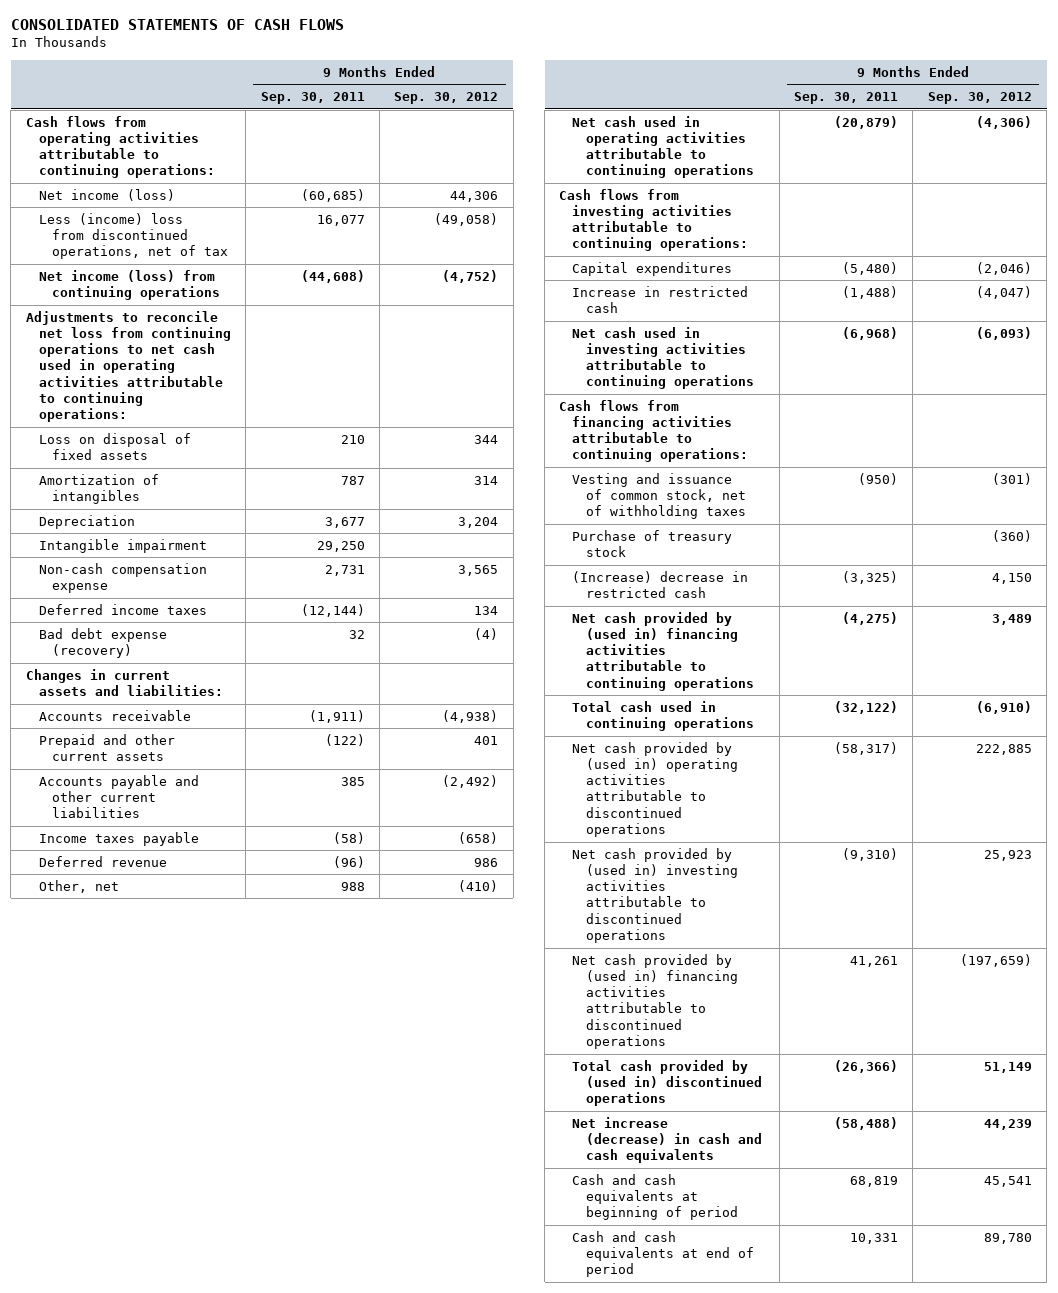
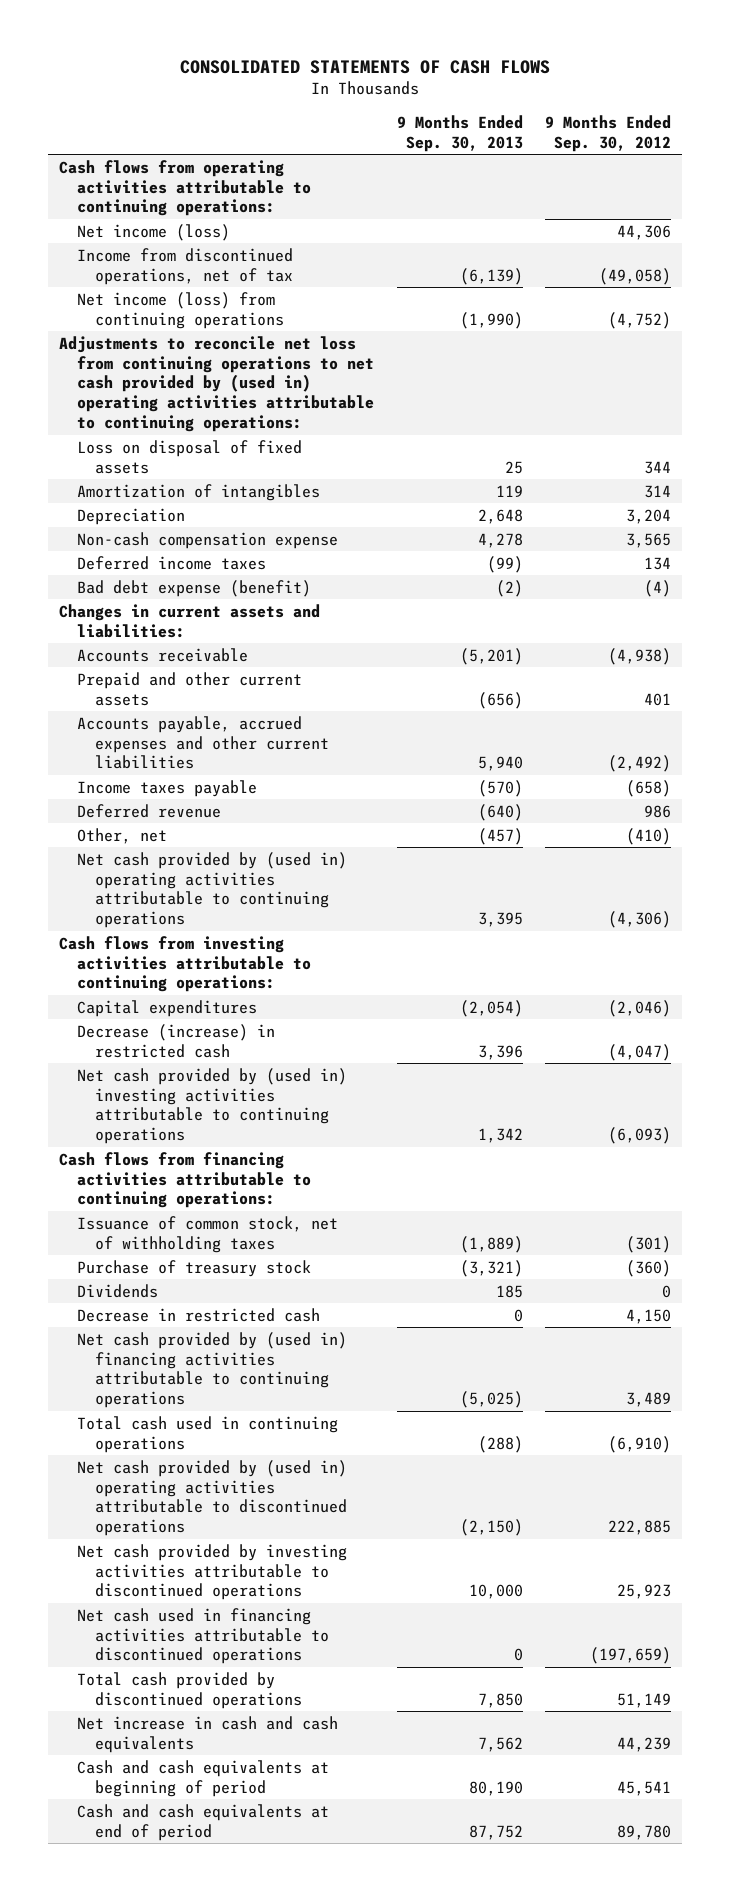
- | 9 Months Ended Sep. 30, 2011 | 9 Months Ended Sep. 30, 2012
+ | 9 Months Ended Sep. 30, 2013 | 9 Months Ended Sep. 30, 2012
- Less (income) loss from discontinued operations, net of tax | 16,077 | (49,058)
+ Income from discontinued operations, net of tax | (6,139) | (49,058)
- Adjustments to reconcile net loss from continuing operations to net cash used in operating activities attributable to continuing operations:
+ Adjustments to reconcile net loss from continuing operations to net cash provided by (used in) operating activities attributable to continuing operations:
- Intangible impairment | 29,250 |
- Bad debt expense (recovery) | 32 | (4)
+ Bad debt expense (benefit) | (2) | (4)
- Accounts payable and other current liabilities | 385 | (2,492)
+ Accounts payable, accrued expenses and other current liabilities | 5,940 | (2,492)
- Net cash used in operating activities attributable to continuing operations | (20,879) | (4,306)
+ Net cash provided by (used in) operating activities attributable to continuing operations | 3,395 | (4,306)
- Increase in restricted cash | (1,488) | (4,047)
- Net cash used in investing activities attributable to continuing operations | (6,968) | (6,093)
+ Decrease (increase) in restricted cash | 3,396 | (4,047)
+ Net cash provided by (used in) investing activities attributable to continuing operations | 1,342 | (6,093)
- Vesting and issuance of common stock, net of withholding taxes | (950) | (301)
+ Issuance of common stock, net of withholding taxes | (1,889) | (301)
- (Increase) decrease in restricted cash | (3,325) | 4,150
+ Dividends | 185 | 0
+ Decrease in restricted cash | 0 | 4,150
- Net cash provided by (used in) investing activities attributable to discontinued operations | (9,310) | 25,923
- Net cash provided by (used in) financing activities attributable to discontinued operations | 41,261 | (197,659)
- Total cash provided by (used in) discontinued operations | (26,366) | 51,149
- Net increase (decrease) in cash and cash equivalents | (58,488) | 44,239
+ Net cash provided by investing activities attributable to discontinued operations | 10,000 | 25,923
+ Net cash used in financing activities attributable to discontinued operations | 0 | (197,659)
+ Total cash provided by discontinued operations | 7,850 | 51,149
+ Net increase in cash and cash equivalents | 7,562 | 44,239

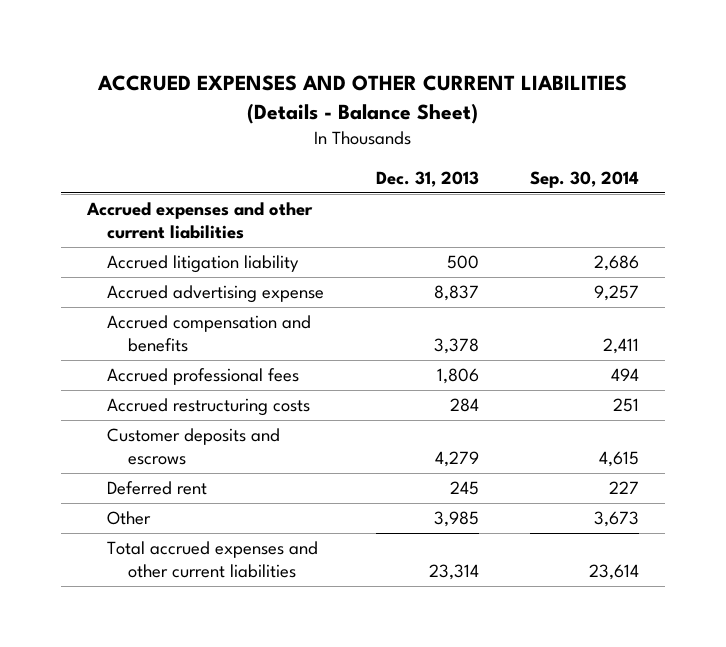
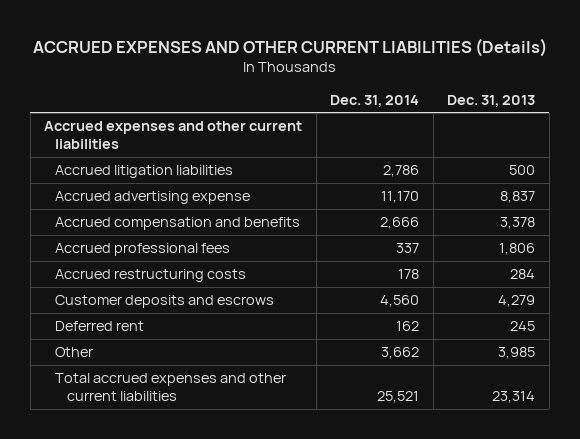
- ACCRUED EXPENSES AND OTHER CURRENT LIABILITIES (Details - Balance Sheet)
+ ACCRUED EXPENSES AND OTHER CURRENT LIABILITIES (Details)
- | Dec. 31, 2013 | Sep. 30, 2014
+ | Dec. 31, 2014 | Dec. 31, 2013
- Accrued litigation liability | 500 | 2,686
+ Accrued litigation liabilities | 2,786 | 500

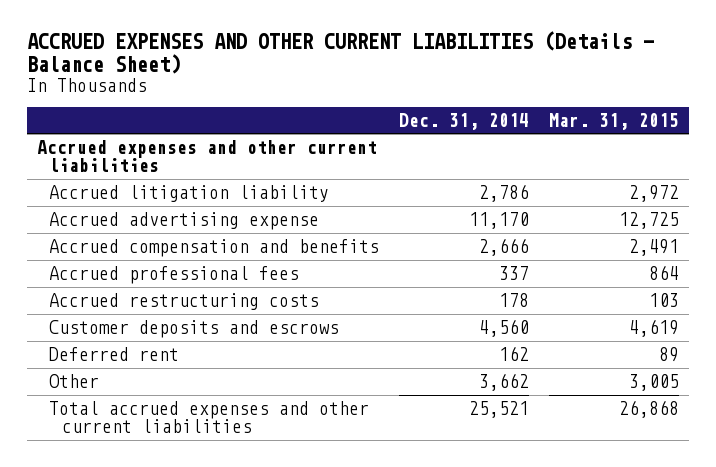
- ACCRUED EXPENSES AND OTHER CURRENT LIABILITIES (Details)
+ ACCRUED EXPENSES AND OTHER CURRENT LIABILITIES (Details - Balance Sheet)
- | Dec. 31, 2014 | Dec. 31, 2013
+ | Dec. 31, 2014 | Mar. 31, 2015
- Accrued litigation liabilities | 2,786 | 500
+ Accrued litigation liability | 2,786 | 2,972

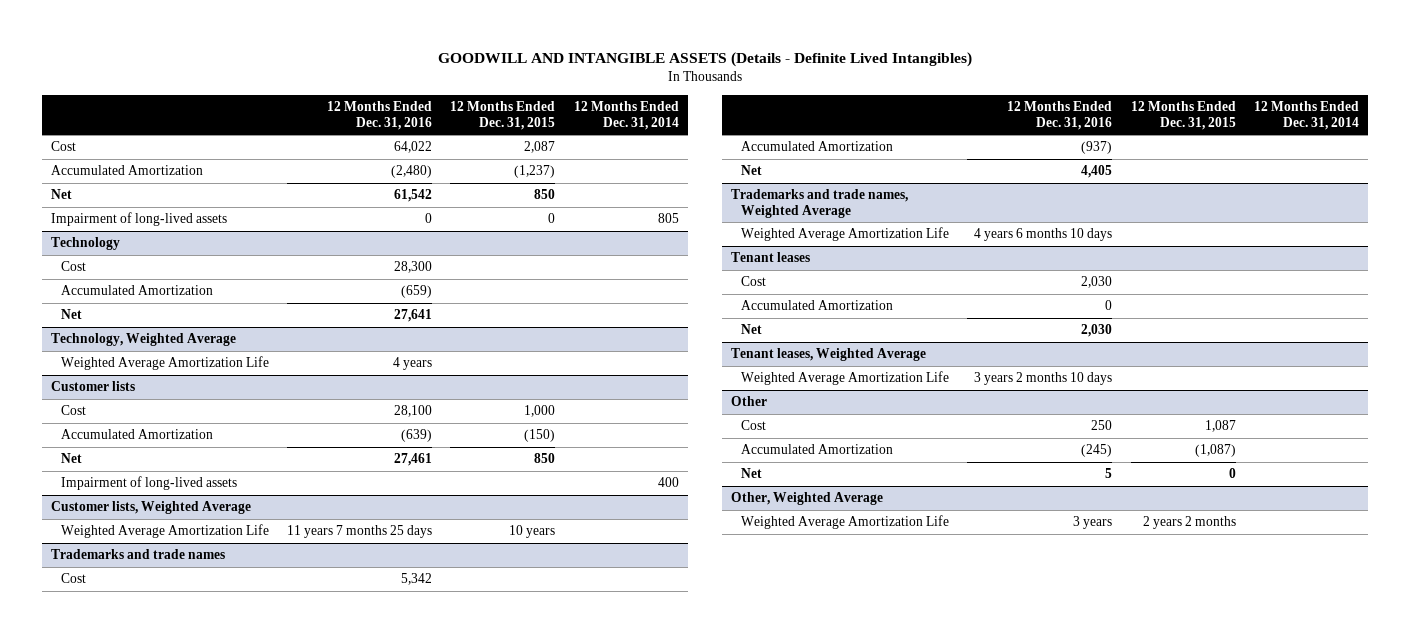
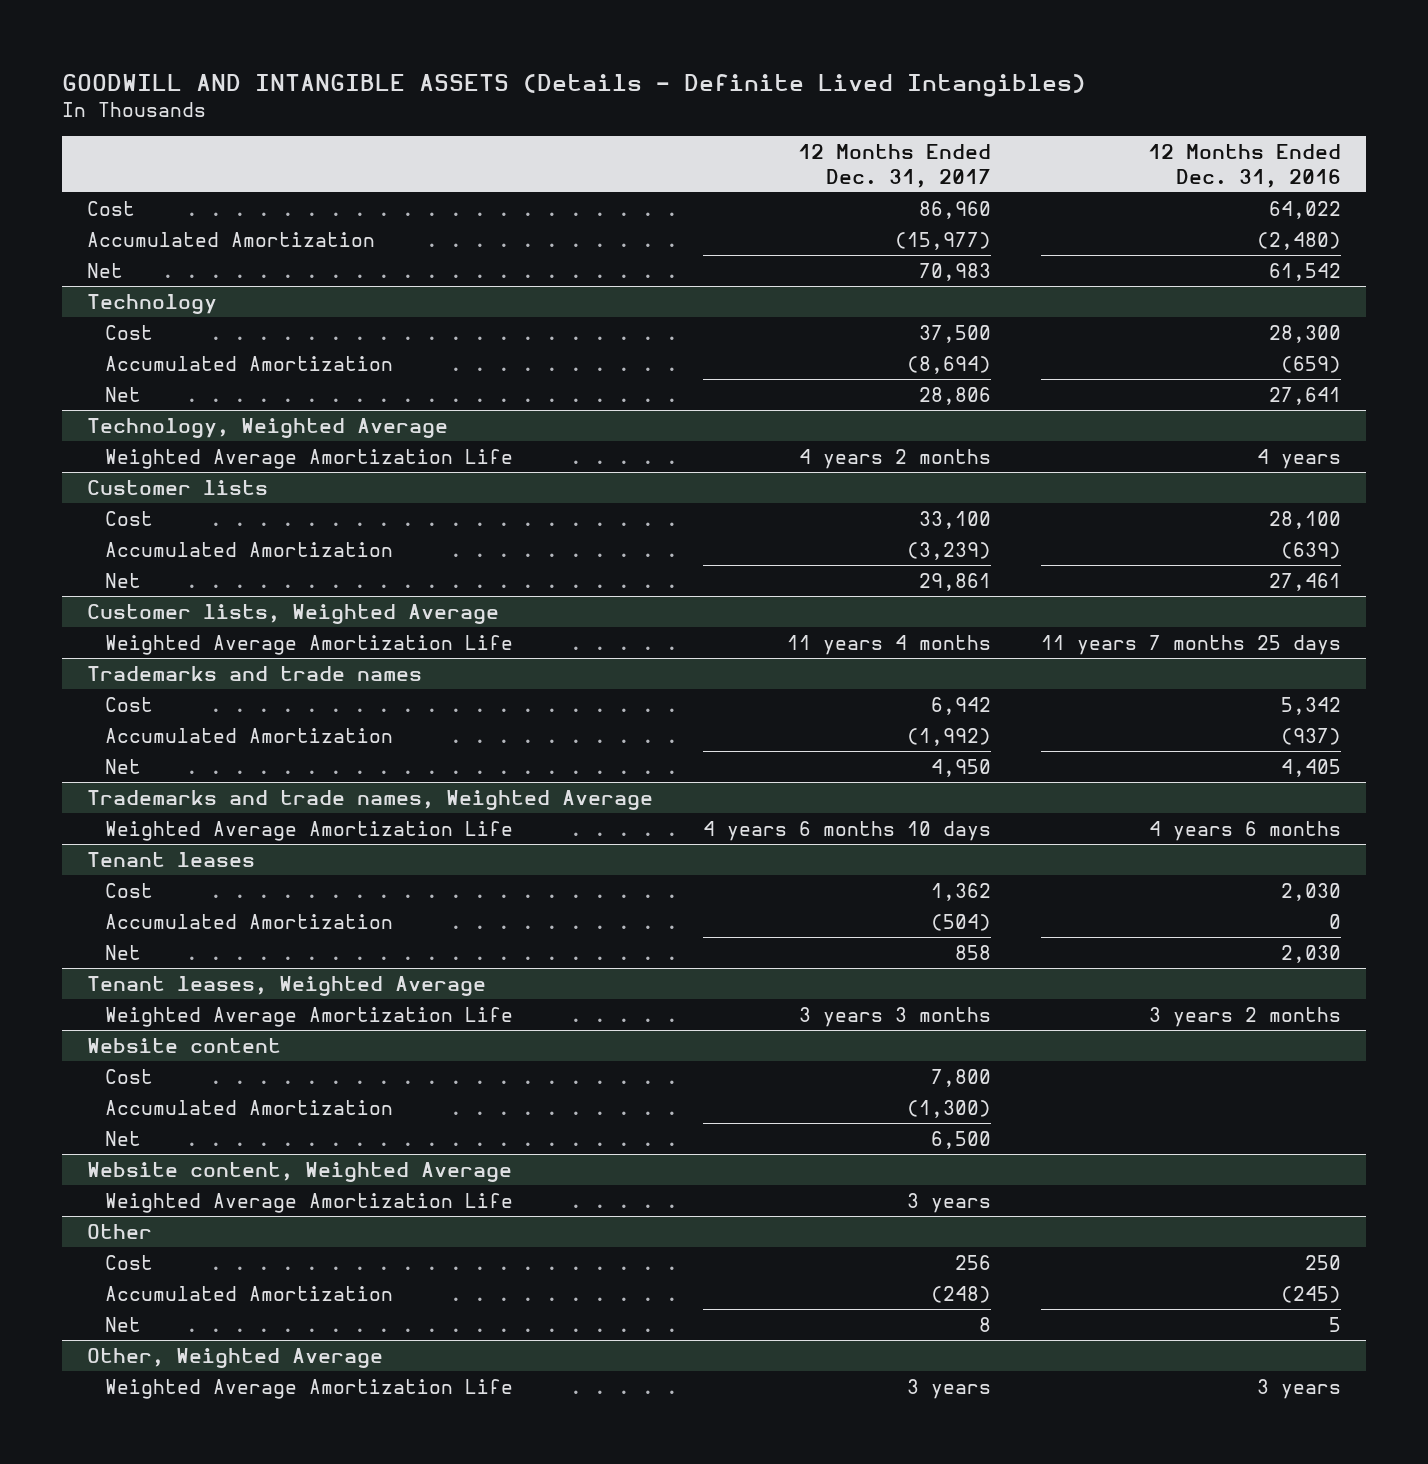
- | 12 Months Ended Dec. 31, 2016 | 12 Months Ended Dec. 31, 2015 | 12 Months Ended Dec. 31, 2014
+ | 12 Months Ended Dec. 31, 2017 | 12 Months Ended Dec. 31, 2016
- Impairment of long-lived assets | 0 | 0 | 805
@ Customer lists
- Impairment of long-lived assets | | | 400
@ Trademarks and trade names, Weighted Average
- Weighted Average Amortization Life | 4 years 6 months 10 days | |
+ Weighted Average Amortization Life | 4 years 6 months 10 days | 4 years 6 months
@ Tenant leases, Weighted Average
- Weighted Average Amortization Life | 3 years 2 months 10 days | |
+ Weighted Average Amortization Life | 3 years 3 months | 3 years 2 months
+ Website content
+ Cost | 7,800 |
+ Accumulated Amortization | (1,300) |
+ Net | 6,500 |
+ Website content, Weighted Average
+ Weighted Average Amortization Life | 3 years |

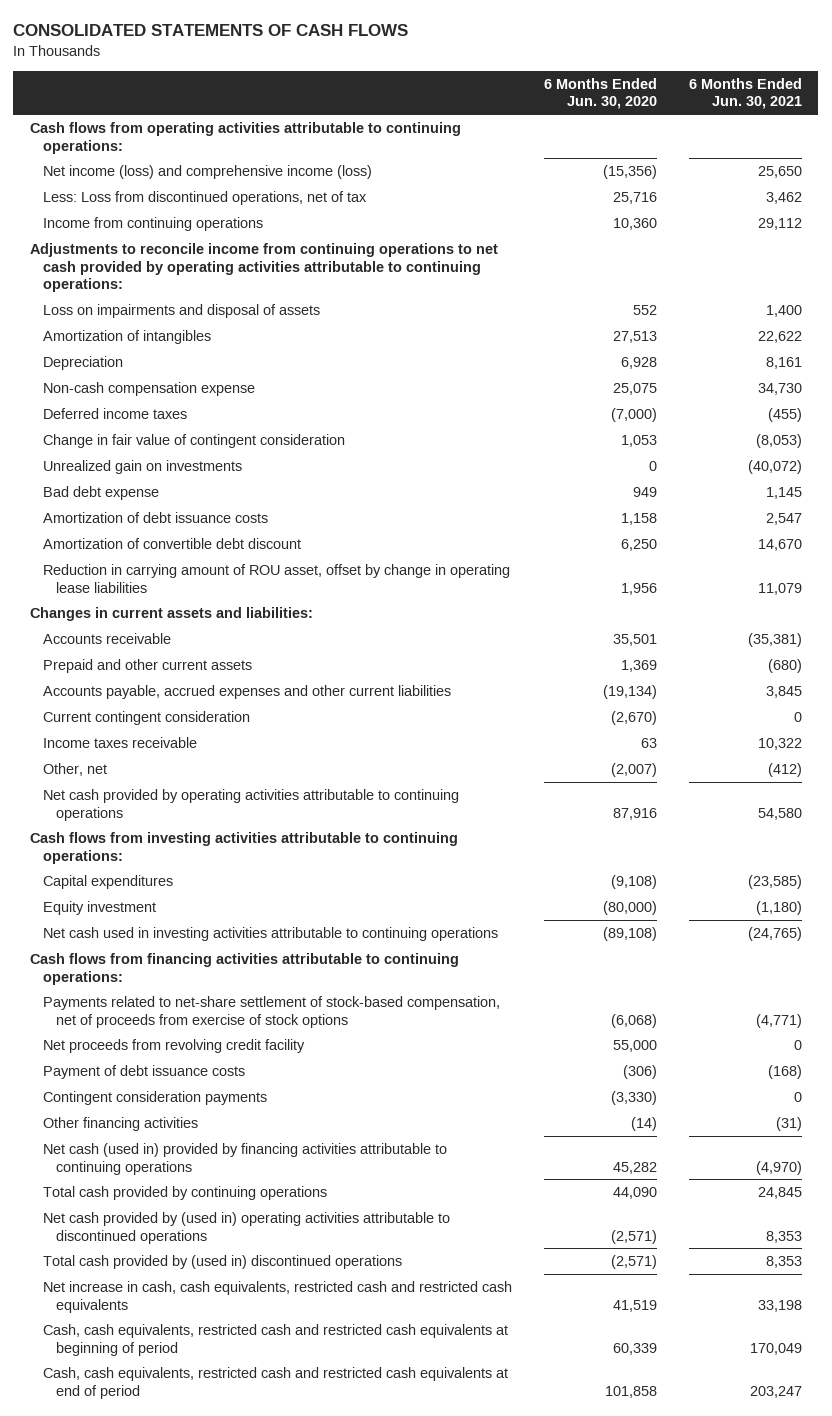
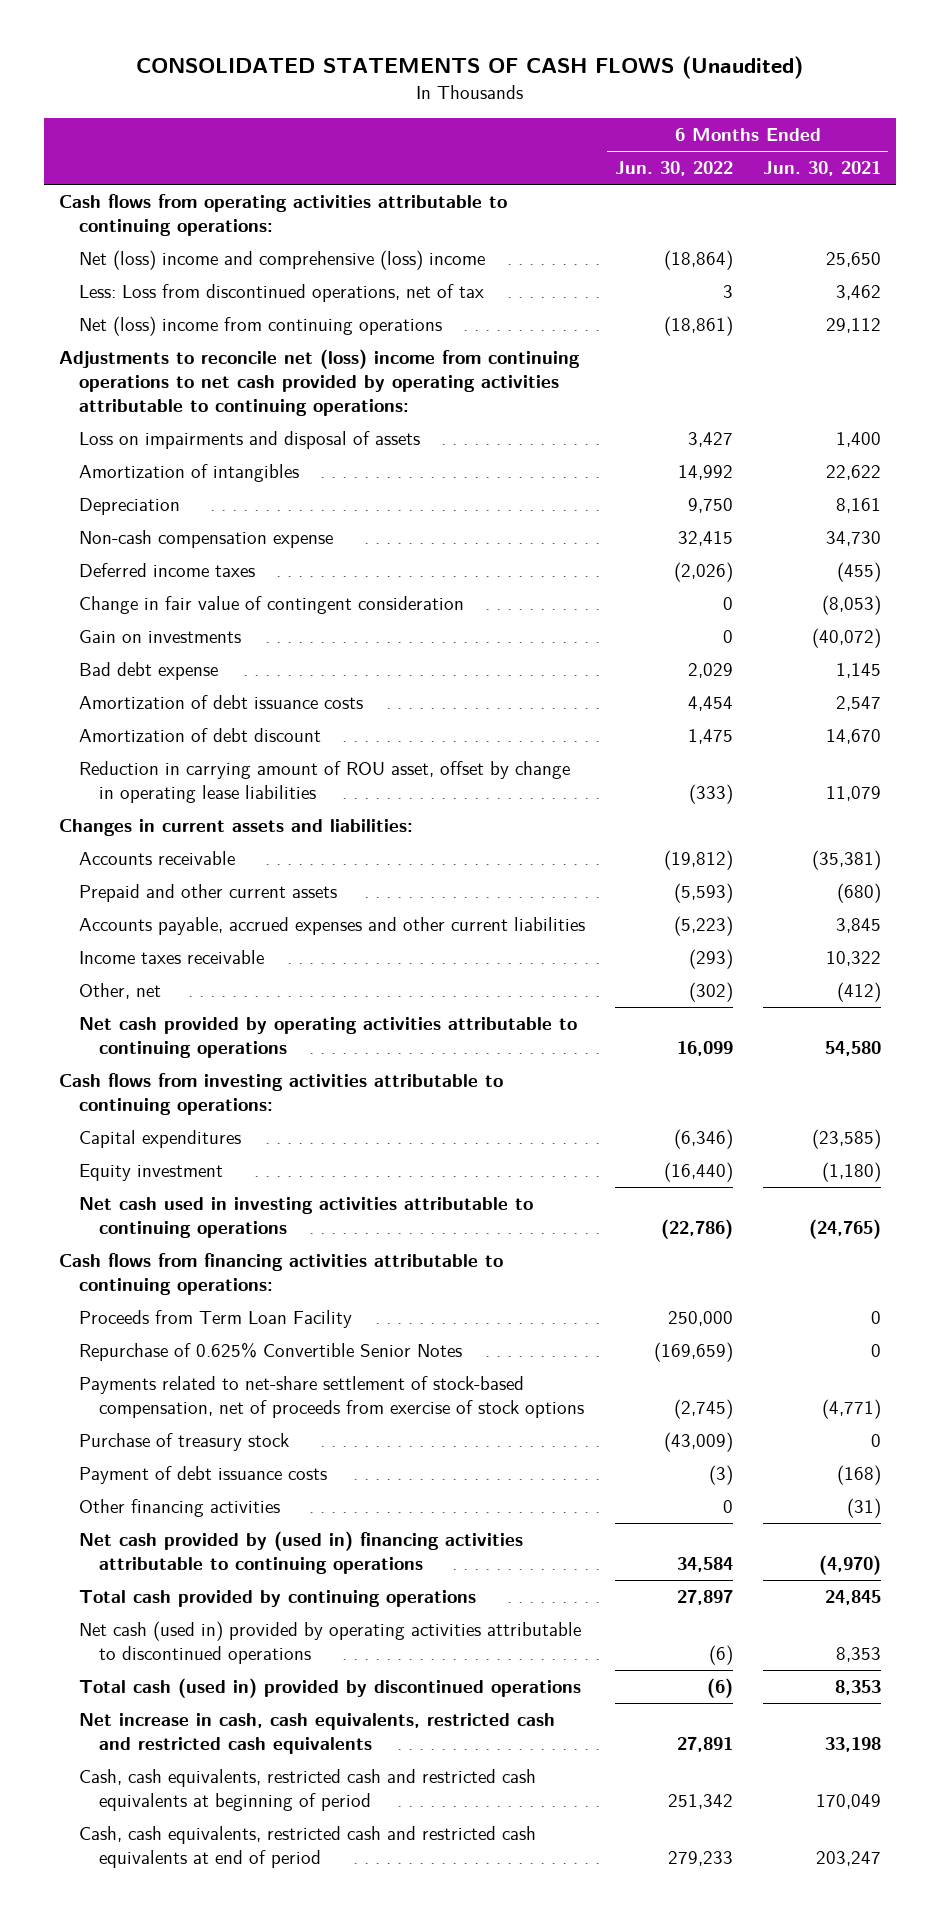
- CONSOLIDATED STATEMENTS OF CASH FLOWS
+ CONSOLIDATED STATEMENTS OF CASH FLOWS (Unaudited)
- | 6 Months Ended Jun. 30, 2020 | 6 Months Ended Jun. 30, 2021
+ | 6 Months Ended Jun. 30, 2022 | 6 Months Ended Jun. 30, 2021
- Net income (loss) and comprehensive income (loss) | (15,356) | 25,650
+ Net (loss) income and comprehensive (loss) income | (18,864) | 25,650
- Income from continuing operations | 10,360 | 29,112
- Adjustments to reconcile income from continuing operations to net cash provided by operating activities attributable to continuing operations:
+ Net (loss) income from continuing operations | (18,861) | 29,112
+ Adjustments to reconcile net (loss) income from continuing operations to net cash provided by operating activities attributable to continuing operations:
- Unrealized gain on investments | 0 | (40,072)
+ Gain on investments | 0 | (40,072)
- Amortization of convertible debt discount | 6,250 | 14,670
+ Amortization of debt discount | 1,475 | 14,670
- Current contingent consideration | (2,670) | 0
+ Proceeds from Term Loan Facility | 250,000 | 0
+ Repurchase of 0.625% Convertible Senior Notes | (169,659) | 0
- Net proceeds from revolving credit facility | 55,000 | 0
+ Purchase of treasury stock | (43,009) | 0
- Contingent consideration payments | (3,330) | 0
- Net cash (used in) provided by financing activities attributable to continuing operations | 45,282 | (4,970)
+ Net cash provided by (used in) financing activities attributable to continuing operations | 34,584 | (4,970)
- Net cash provided by (used in) operating activities attributable to discontinued operations | (2,571) | 8,353
- Total cash provided by (used in) discontinued operations | (2,571) | 8,353
+ Net cash (used in) provided by operating activities attributable to discontinued operations | (6) | 8,353
+ Total cash (used in) provided by discontinued operations | (6) | 8,353

